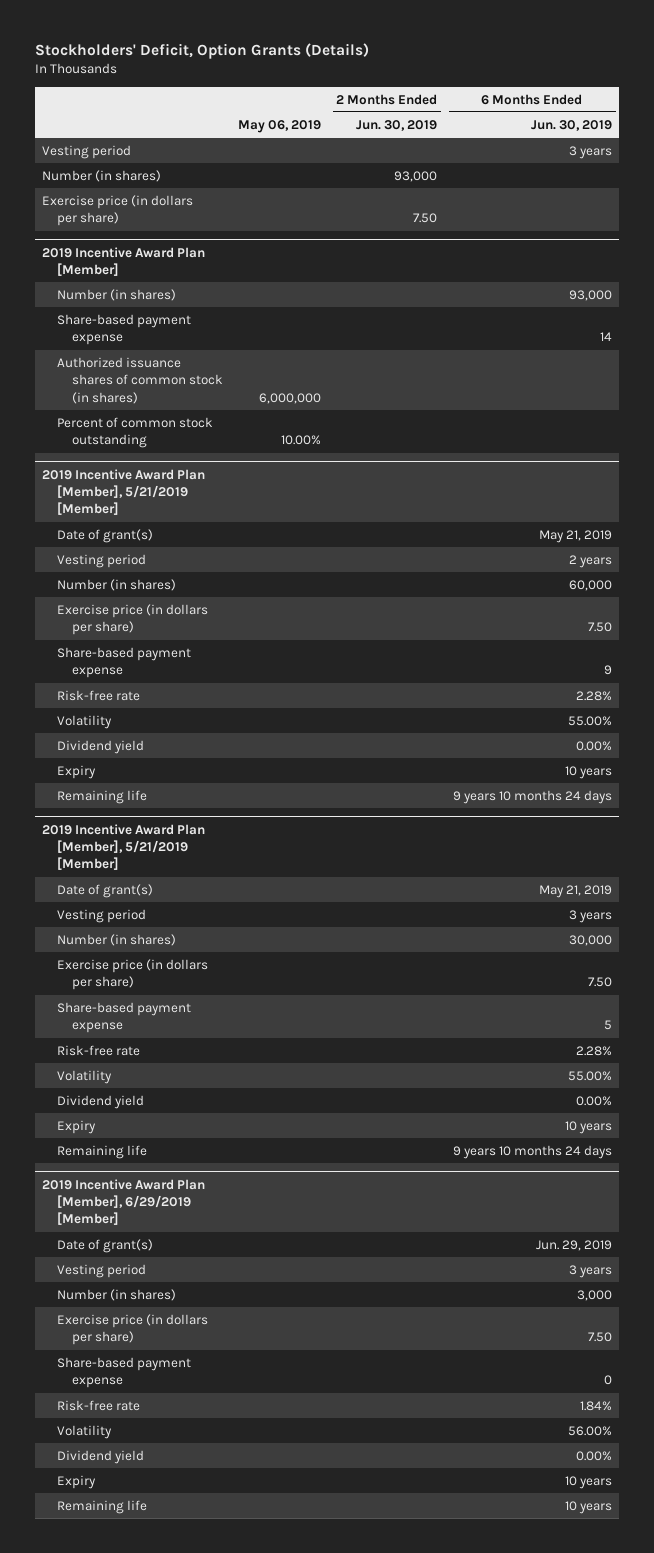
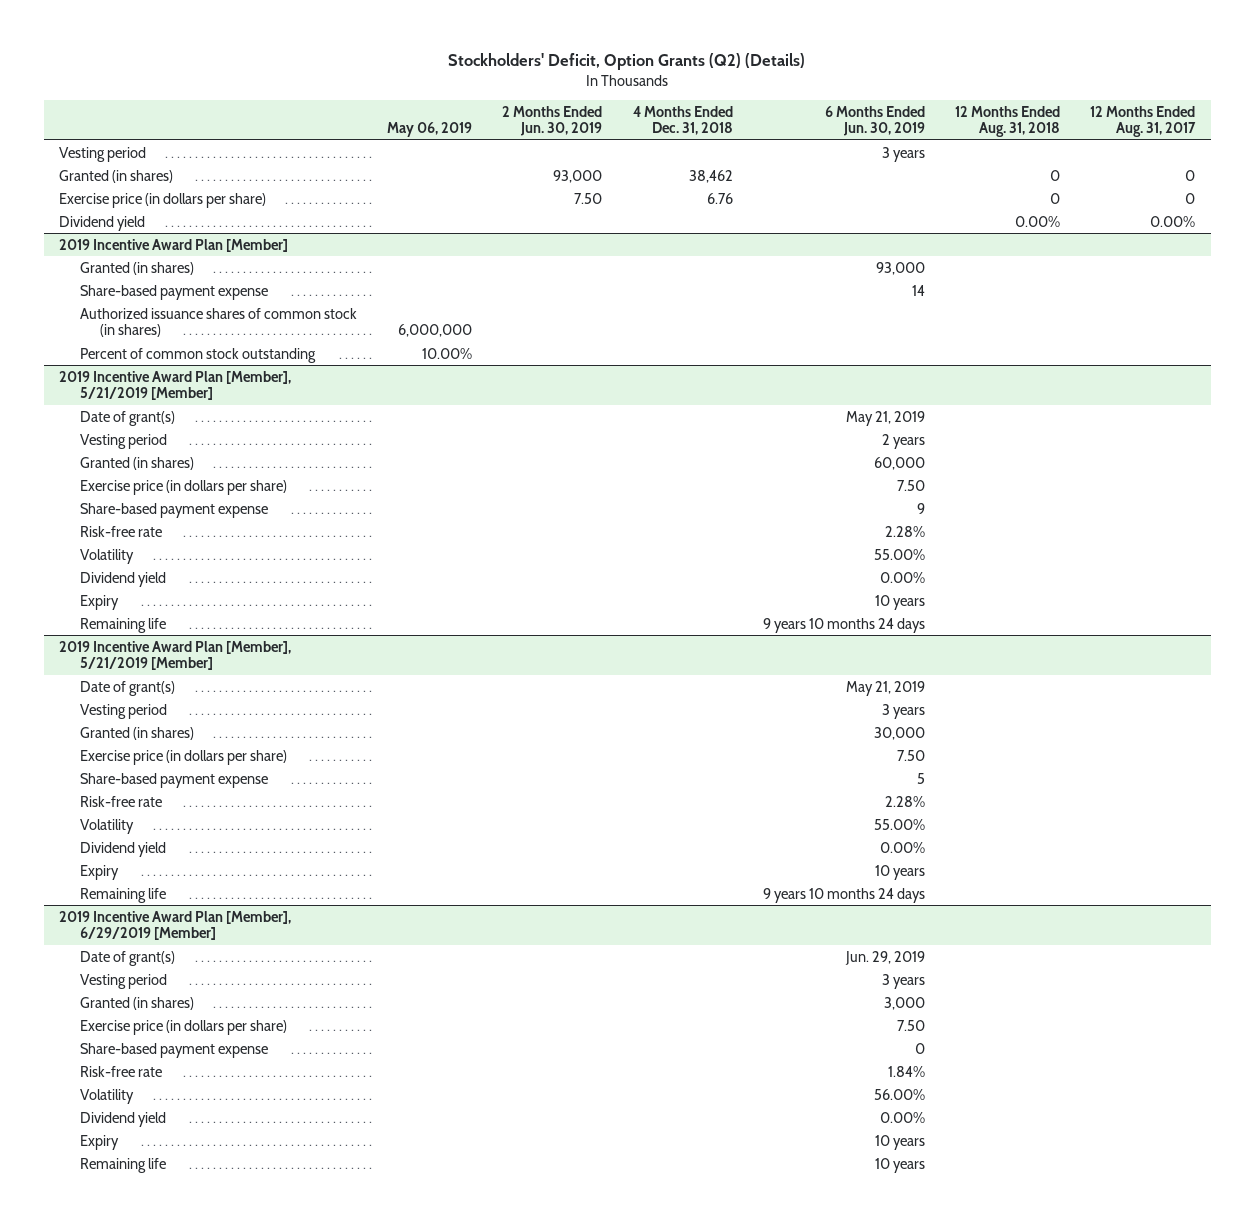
- Stockholders' Deficit, Option Grants (Details)
+ Stockholders' Deficit, Option Grants (Q2) (Details)
- | May 06, 2019 | 2 Months Ended Jun. 30, 2019 | 6 Months Ended Jun. 30, 2019
+ | May 06, 2019 | 2 Months Ended Jun. 30, 2019 | 4 Months Ended Dec. 31, 2018 | 6 Months Ended Jun. 30, 2019 | 12 Months Ended Aug. 31, 2018 | 12 Months Ended Aug. 31, 2017
- Number (in shares) | | 93,000 |
+ Granted (in shares) | | 93,000 | 38,462 | | 0 | 0
+ Dividend yield | | | | | 0.00% | 0.00%
@ 2019 Incentive Award Plan [Member]
- Number (in shares) | | | 93,000
+ Granted (in shares) | | | | 93,000 | |
@ 2019 Incentive Award Plan [Member], 5/21/2019 [Member]
- Number (in shares) | | | 60,000
+ Granted (in shares) | | | | 60,000 | |
- Number (in shares) | | | 30,000
+ Granted (in shares) | | | | 30,000 | |
@ 2019 Incentive Award Plan [Member], 6/29/2019 [Member]
- Number (in shares) | | | 3,000
+ Granted (in shares) | | | | 3,000 | |

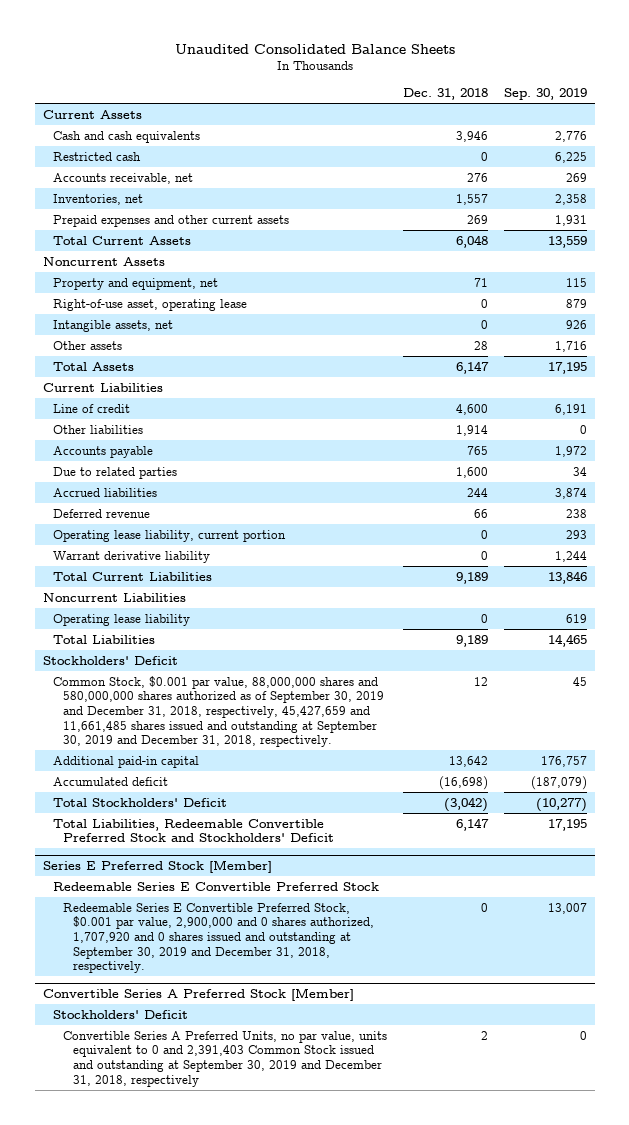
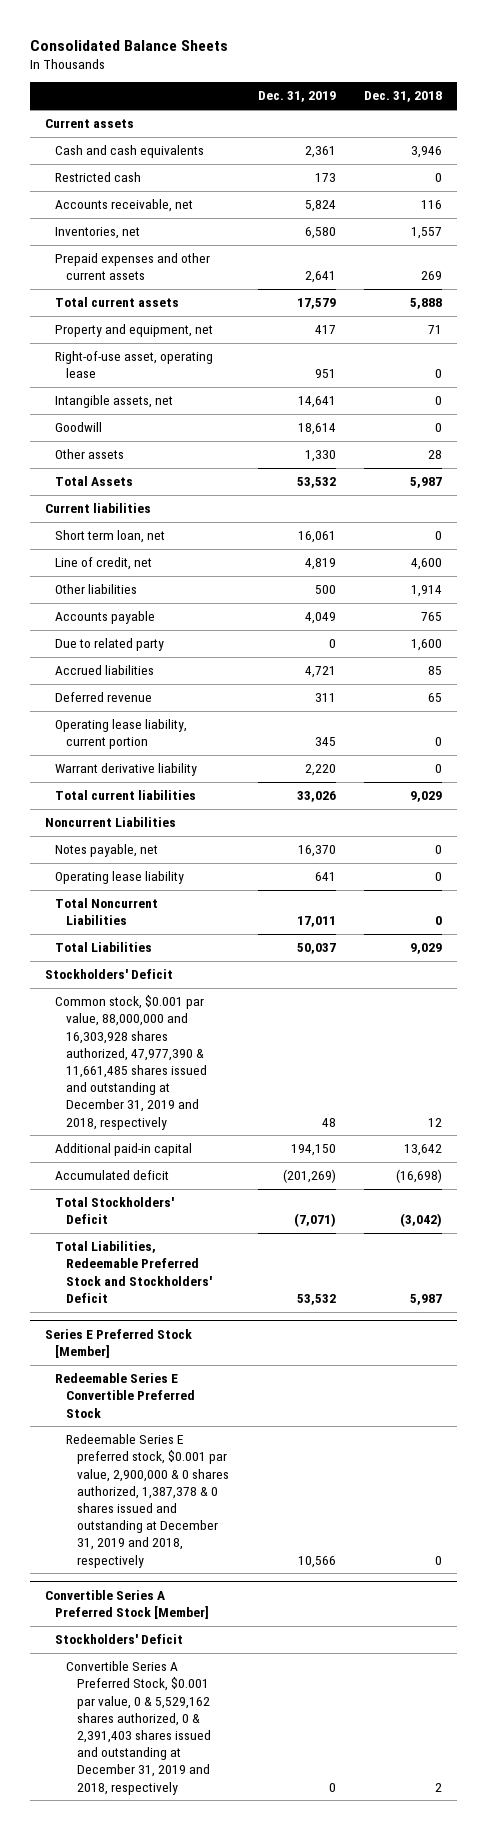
- Unaudited Consolidated Balance Sheets
+ Consolidated Balance Sheets
- | Dec. 31, 2018 | Sep. 30, 2019
+ | Dec. 31, 2019 | Dec. 31, 2018
- Current Assets
+ Current assets
- Accounts receivable, net | 276 | 269
+ Accounts receivable, net | 5,824 | 116
- Total Current Assets | 6,048 | 13,559
- Noncurrent Assets
+ Total current assets | 17,579 | 5,888
+ Goodwill | 18,614 | 0
- Total Assets | 6,147 | 17,195
- Current Liabilities
- Line of credit | 4,600 | 6,191
+ Total Assets | 53,532 | 5,987
+ Current liabilities
+ Short term loan, net | 16,061 | 0
+ Line of credit, net | 4,819 | 4,600
- Due to related parties | 1,600 | 34
- Accrued liabilities | 244 | 3,874
- Deferred revenue | 66 | 238
+ Due to related party | 0 | 1,600
+ Accrued liabilities | 4,721 | 85
+ Deferred revenue | 311 | 65
- Total Current Liabilities | 9,189 | 13,846
+ Total current liabilities | 33,026 | 9,029
+ Notes payable, net | 16,370 | 0
- Total Liabilities | 9,189 | 14,465
+ Total Noncurrent Liabilities | 17,011 | 0
+ Total Liabilities | 50,037 | 9,029
- Common Stock, $0.001 par value, 88,000,000 shares and 580,000,000 shares authorized as of September 30, 2019 and December 31, 2018, respectively, 45,427,659 and 11,661,485 shares issued and outstanding at September 30, 2019 and December 31, 2018, respectively. | 12 | 45
+ Common stock, $0.001 par value, 88,000,000 and 16,303,928 shares authorized, 47,977,390 & 11,661,485 shares issued and outstanding at December 31, 2019 and 2018, respectively | 48 | 12
- Total Liabilities, Redeemable Convertible Preferred Stock and Stockholders' Deficit | 6,147 | 17,195
+ Total Liabilities, Redeemable Preferred Stock and Stockholders' Deficit | 53,532 | 5,987
@ Series E Preferred Stock [Member]
- Redeemable Series E Convertible Preferred Stock, $0.001 par value, 2,900,000 and 0 shares authorized, 1,707,920 and 0 shares issued and outstanding at September 30, 2019 and December 31, 2018, respectively. | 0 | 13,007
+ Redeemable Series E preferred stock, $0.001 par value, 2,900,000 & 0 shares authorized, 1,387,378 & 0 shares issued and outstanding at December 31, 2019 and 2018, respectively | 10,566 | 0
@ Convertible Series A Preferred Stock [Member]
- Convertible Series A Preferred Units, no par value, units equivalent to 0 and 2,391,403 Common Stock issued and outstanding at September 30, 2019 and December 31, 2018, respectively | 2 | 0
+ Convertible Series A Preferred Stock, $0.001 par value, 0 & 5,529,162 shares authorized, 0 & 2,391,403 shares issued and outstanding at December 31, 2019 and 2018, respectively | 0 | 2

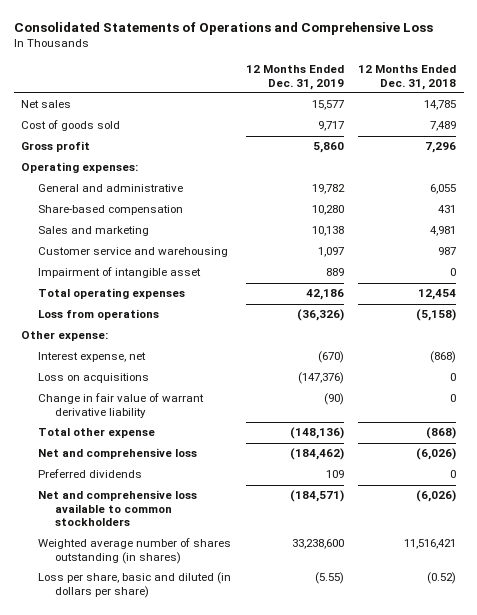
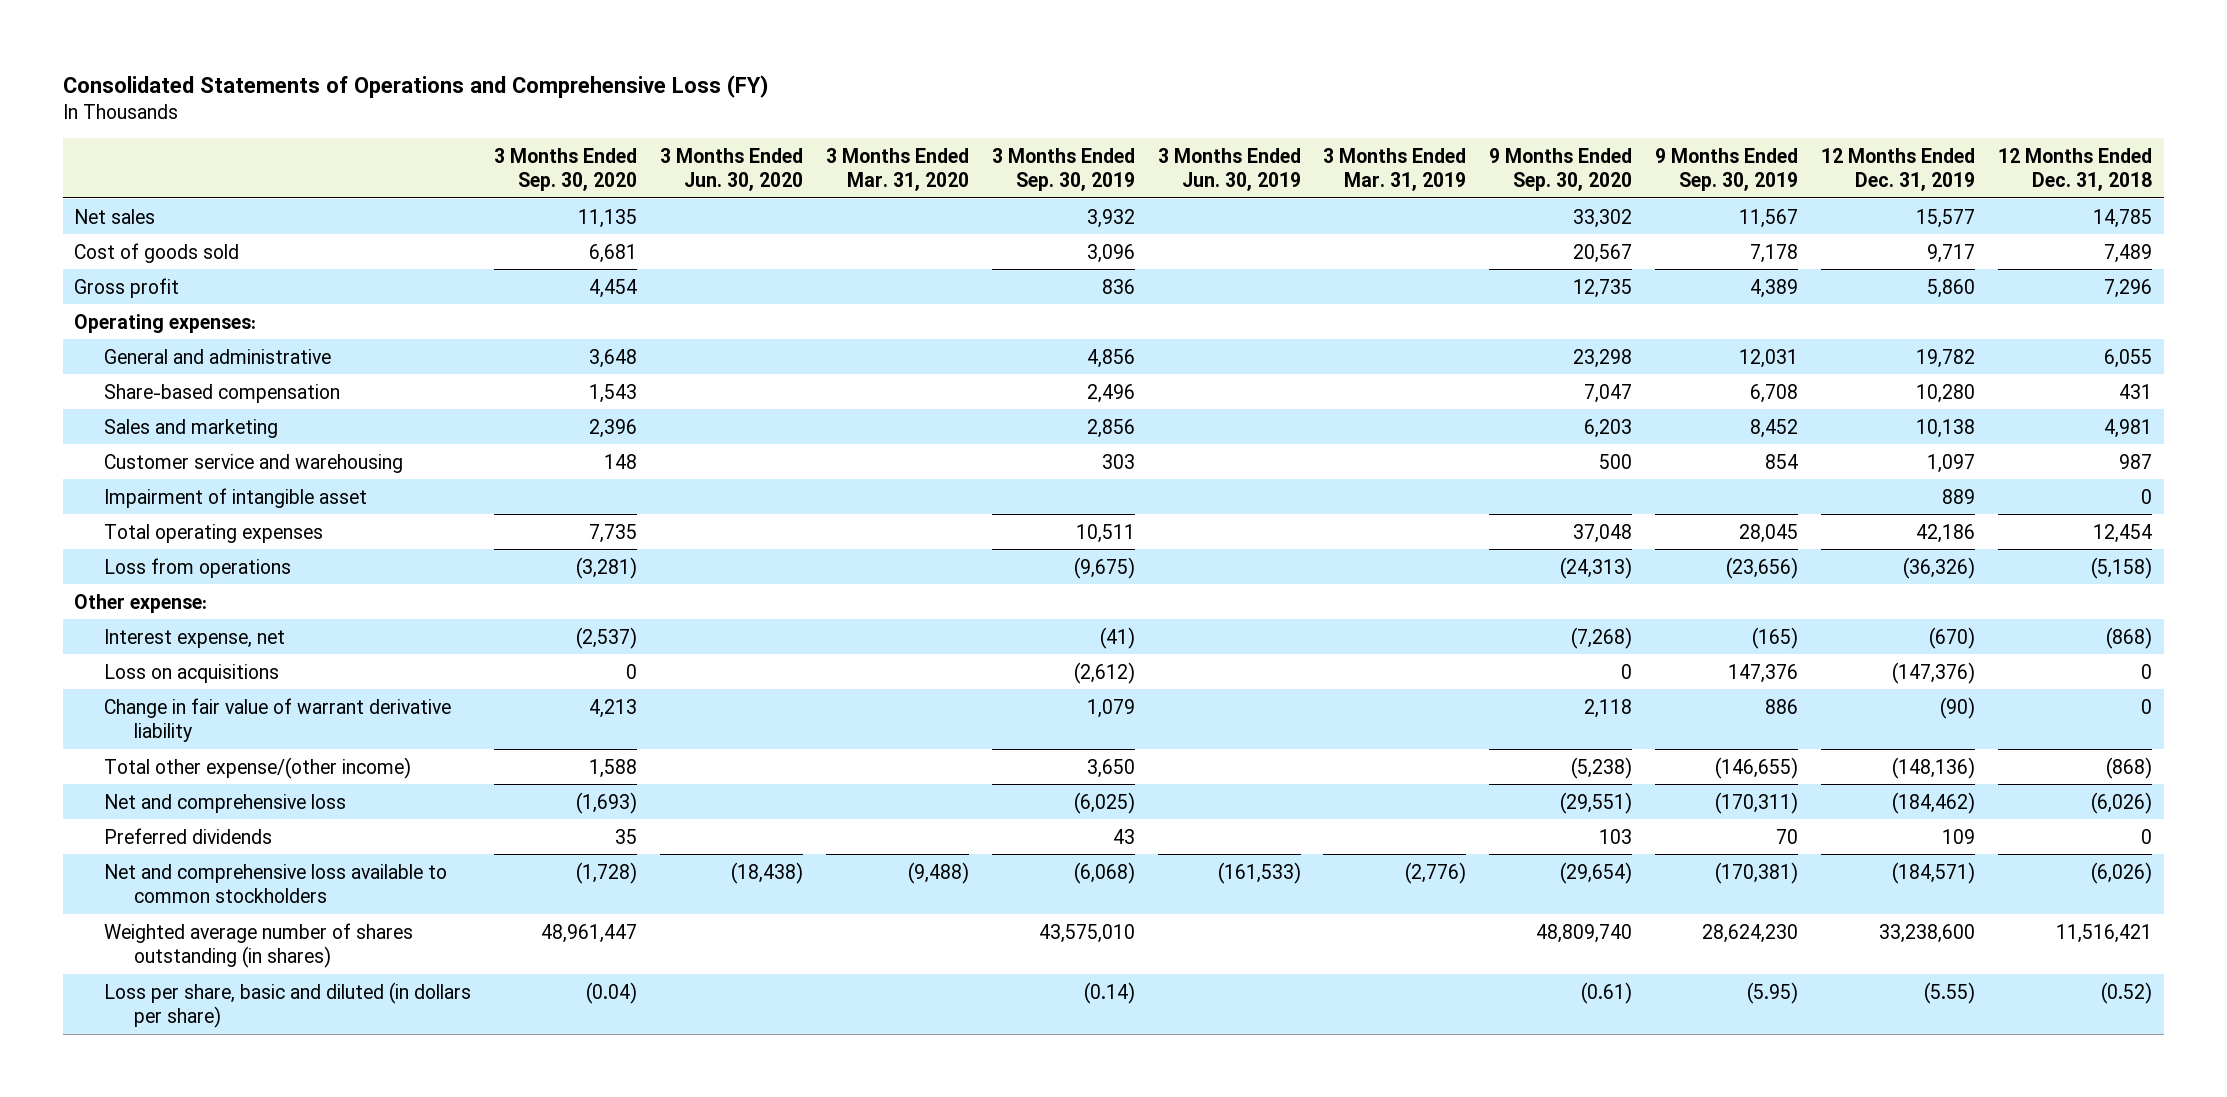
- Consolidated Statements of Operations and Comprehensive Loss
+ Consolidated Statements of Operations and Comprehensive Loss (FY)
- | 12 Months Ended Dec. 31, 2019 | 12 Months Ended Dec. 31, 2018
+ | 3 Months Ended Sep. 30, 2020 | 3 Months Ended Jun. 30, 2020 | 3 Months Ended Mar. 31, 2020 | 3 Months Ended Sep. 30, 2019 | 3 Months Ended Jun. 30, 2019 | 3 Months Ended Mar. 31, 2019 | 9 Months Ended Sep. 30, 2020 | 9 Months Ended Sep. 30, 2019 | 12 Months Ended Dec. 31, 2019 | 12 Months Ended Dec. 31, 2018
- Total other expense | (148,136) | (868)
+ Total other expense/(other income) | 1,588 | | | 3,650 | | | (5,238) | (146,655) | (148,136) | (868)

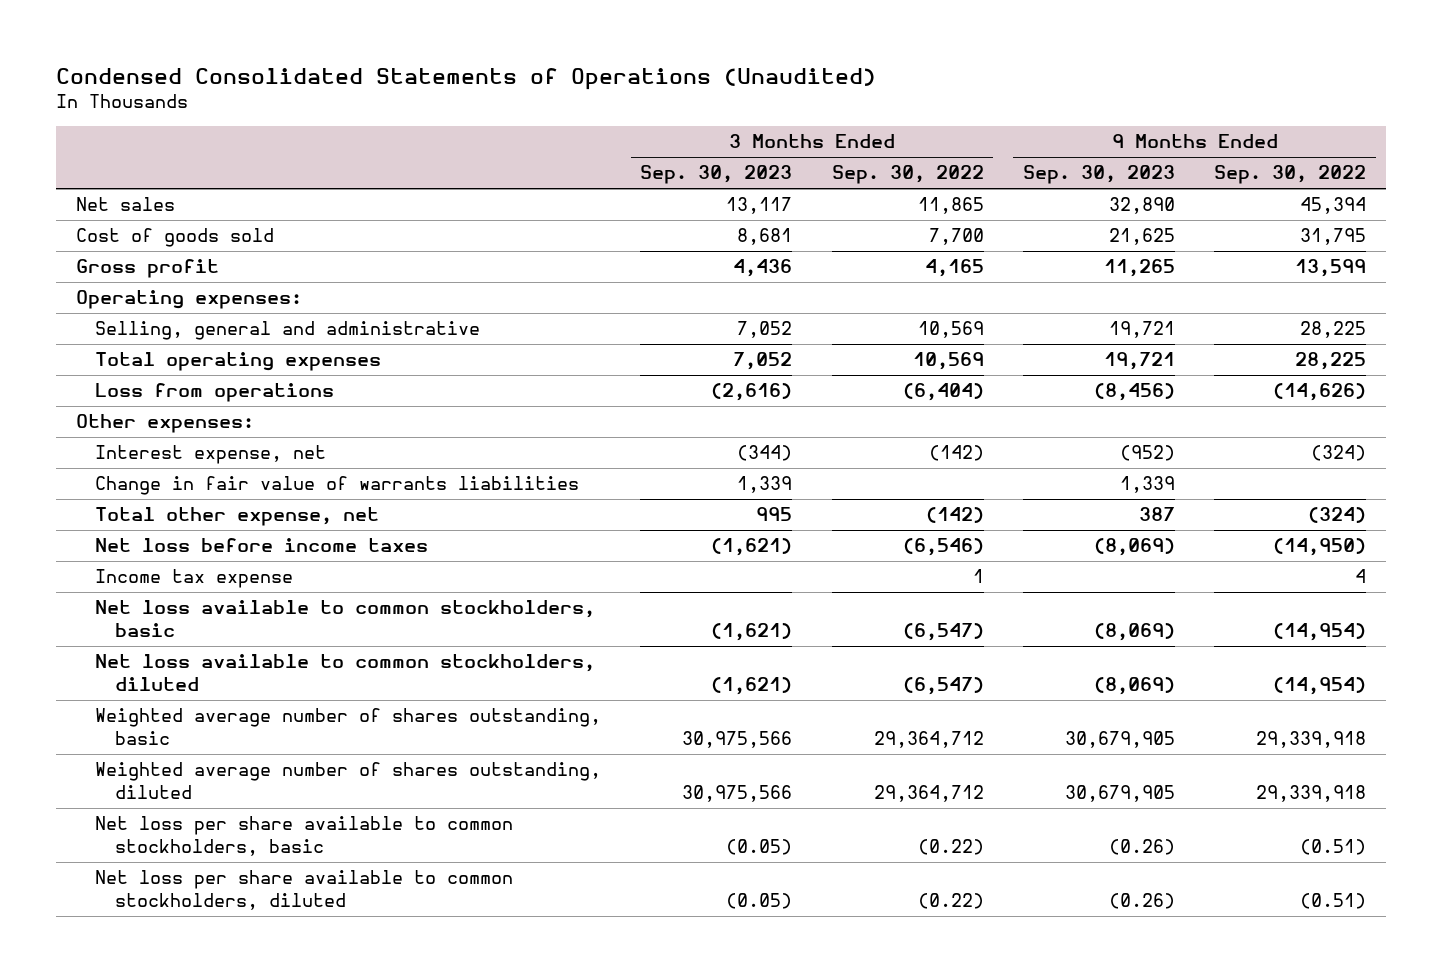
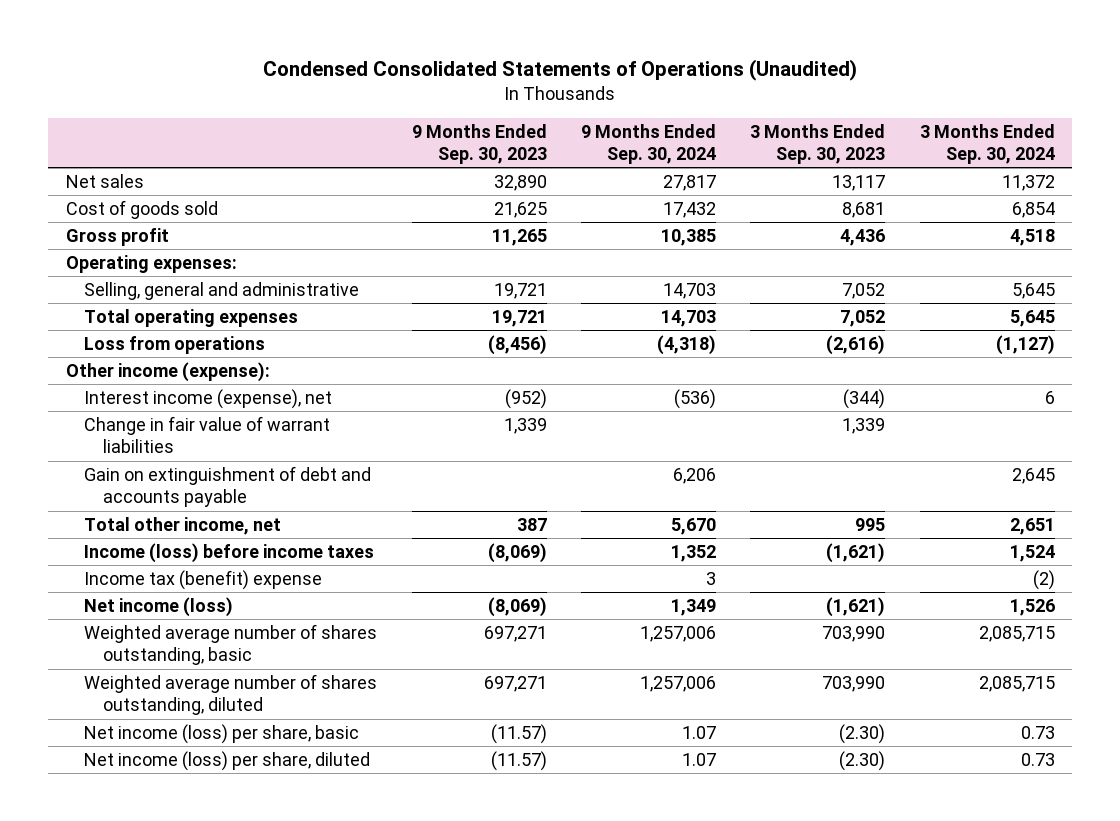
- | 3 Months Ended Sep. 30, 2023 | 3 Months Ended Sep. 30, 2022 | 9 Months Ended Sep. 30, 2023 | 9 Months Ended Sep. 30, 2022
+ | 9 Months Ended Sep. 30, 2023 | 9 Months Ended Sep. 30, 2024 | 3 Months Ended Sep. 30, 2023 | 3 Months Ended Sep. 30, 2024
- Other expenses:
- Interest expense, net | (344) | (142) | (952) | (324)
- Change in fair value of warrants liabilities | 1,339 | | 1,339 |
- Total other expense, net | 995 | (142) | 387 | (324)
- Net loss before income taxes | (1,621) | (6,546) | (8,069) | (14,950)
- Income tax expense | | 1 | | 4
- Net loss available to common stockholders, basic | (1,621) | (6,547) | (8,069) | (14,954)
- Net loss available to common stockholders, diluted | (1,621) | (6,547) | (8,069) | (14,954)
- Weighted average number of shares outstanding, basic | 30,975,566 | 29,364,712 | 30,679,905 | 29,339,918
- Weighted average number of shares outstanding, diluted | 30,975,566 | 29,364,712 | 30,679,905 | 29,339,918
- Net loss per share available to common stockholders, basic | (0.05) | (0.22) | (0.26) | (0.51)
- Net loss per share available to common stockholders, diluted | (0.05) | (0.22) | (0.26) | (0.51)
+ Other income (expense):
+ Interest income (expense), net | (952) | (536) | (344) | 6
+ Change in fair value of warrant liabilities | 1,339 | | 1,339 |
+ Gain on extinguishment of debt and accounts payable | | 6,206 | | 2,645
+ Total other income, net | 387 | 5,670 | 995 | 2,651
+ Income (loss) before income taxes | (8,069) | 1,352 | (1,621) | 1,524
+ Income tax (benefit) expense | | 3 | | (2)
+ Net income (loss) | (8,069) | 1,349 | (1,621) | 1,526
+ Weighted average number of shares outstanding, basic | 697,271 | 1,257,006 | 703,990 | 2,085,715
+ Weighted average number of shares outstanding, diluted | 697,271 | 1,257,006 | 703,990 | 2,085,715
+ Net income (loss) per share, basic | (11.57) | 1.07 | (2.30) | 0.73
+ Net income (loss) per share, diluted | (11.57) | 1.07 | (2.30) | 0.73

